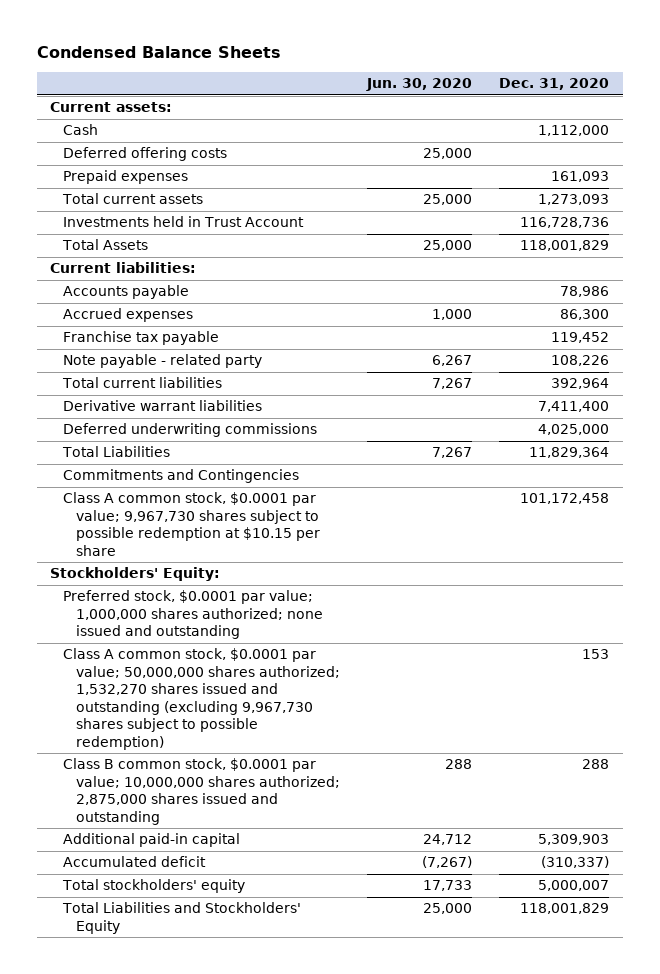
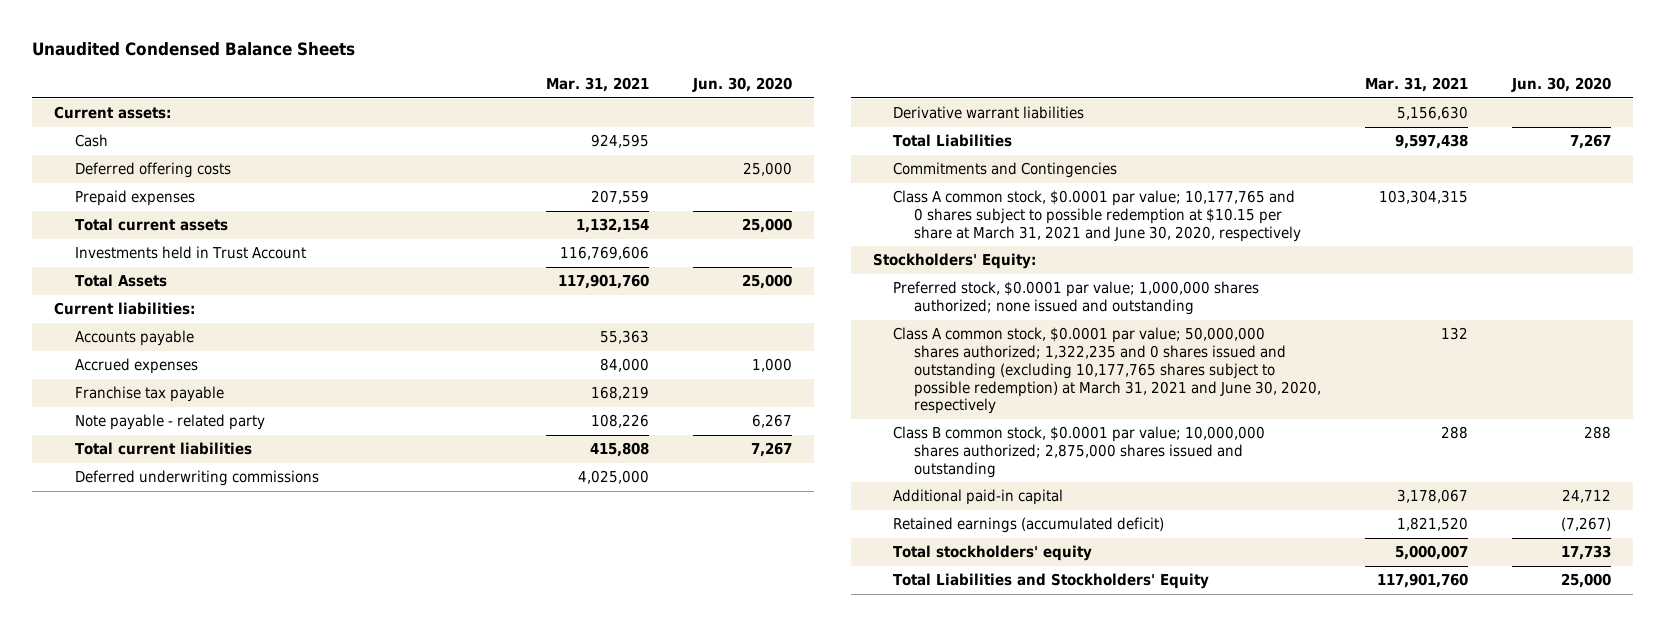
- Condensed Balance Sheets
+ Unaudited Condensed Balance Sheets
- | Jun. 30, 2020 | Dec. 31, 2020
+ | Mar. 31, 2021 | Jun. 30, 2020
moved down: Derivative warrant liabilities | 5,156,630 |
- Class A common stock, $0.0001 par value; 9,967,730 shares subject to possible redemption at $10.15 per share | | 101,172,458
+ Class A common stock, $0.0001 par value; 10,177,765 and 0 shares subject to possible redemption at $10.15 per share at March 31, 2021 and June 30, 2020, respectively | 103,304,315 |
- Class A common stock, $0.0001 par value; 50,000,000 shares authorized; 1,532,270 shares issued and outstanding (excluding 9,967,730 shares subject to possible redemption) | | 153
+ Class A common stock, $0.0001 par value; 50,000,000 shares authorized; 1,322,235 and 0 shares issued and outstanding (excluding 10,177,765 shares subject to possible redemption) at March 31, 2021 and June 30, 2020, respectively | 132 |
- Accumulated deficit | (7,267) | (310,337)
+ Retained earnings (accumulated deficit) | 1,821,520 | (7,267)

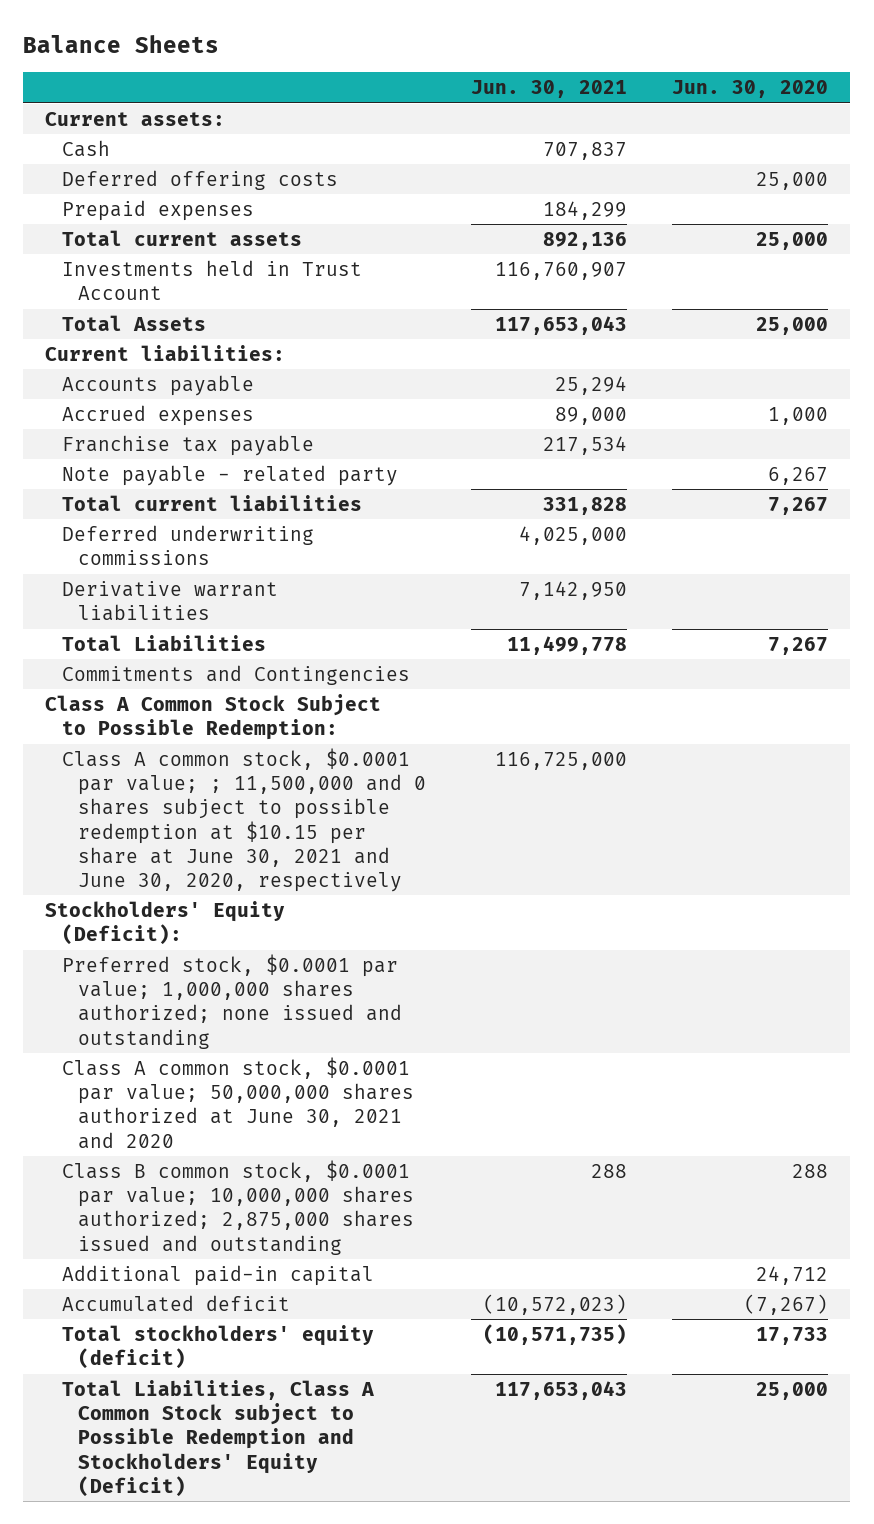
- Unaudited Condensed Balance Sheets
+ Balance Sheets
- | Mar. 31, 2021 | Jun. 30, 2020
+ | Jun. 30, 2021 | Jun. 30, 2020
- Class A common stock, $0.0001 par value; 10,177,765 and 0 shares subject to possible redemption at $10.15 per share at March 31, 2021 and June 30, 2020, respectively | 103,304,315 |
- Stockholders' Equity:
+ Class A Common Stock Subject to Possible Redemption:
+ Class A common stock, $0.0001 par value; ; 11,500,000 and 0 shares subject to possible redemption at $10.15 per share at June 30, 2021 and June 30, 2020, respectively | 116,725,000 |
+ Stockholders' Equity (Deficit):
- Class A common stock, $0.0001 par value; 50,000,000 shares authorized; 1,322,235 and 0 shares issued and outstanding (excluding 10,177,765 shares subject to possible redemption) at March 31, 2021 and June 30, 2020, respectively | 132 |
+ Class A common stock, $0.0001 par value; 50,000,000 shares authorized at June 30, 2021 and 2020
- Retained earnings (accumulated deficit) | 1,821,520 | (7,267)
- Total stockholders' equity | 5,000,007 | 17,733
- Total Liabilities and Stockholders' Equity | 117,901,760 | 25,000
+ Accumulated deficit | (10,572,023) | (7,267)
+ Total stockholders' equity (deficit) | (10,571,735) | 17,733
+ Total Liabilities, Class A Common Stock subject to Possible Redemption and Stockholders' Equity (Deficit) | 117,653,043 | 25,000

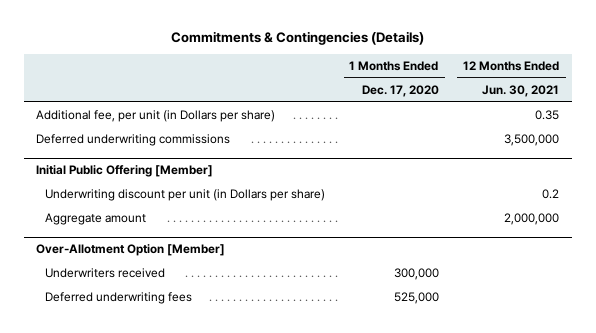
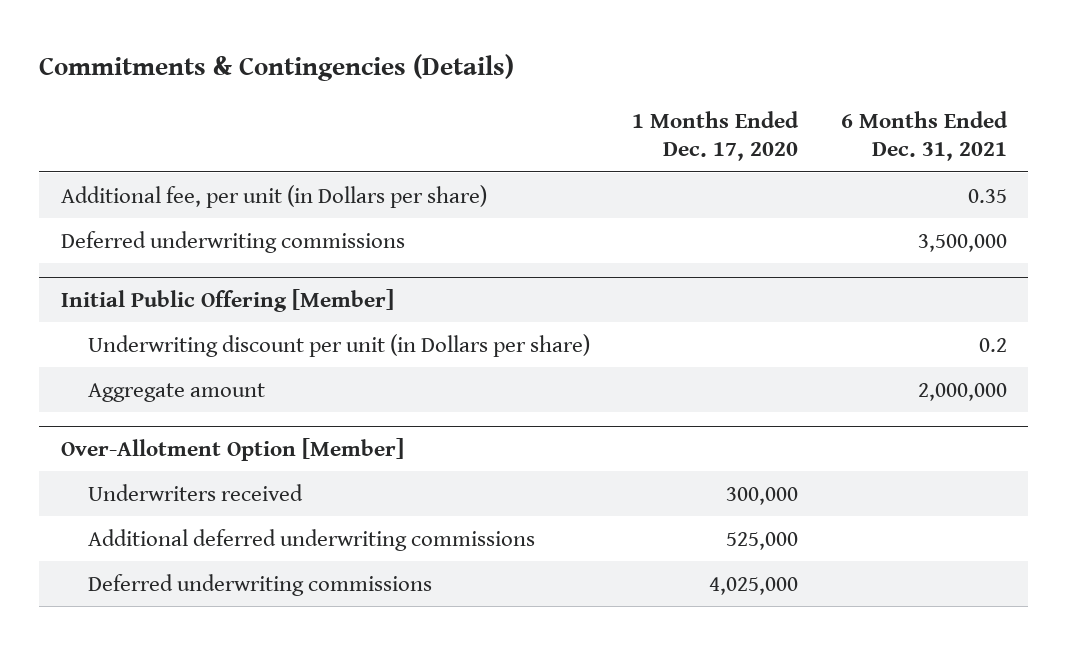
- | 1 Months Ended Dec. 17, 2020 | 12 Months Ended Jun. 30, 2021
+ | 1 Months Ended Dec. 17, 2020 | 6 Months Ended Dec. 31, 2021
@ Over-Allotment Option [Member]
- Deferred underwriting fees | 525,000 |
+ Additional deferred underwriting commissions | 525,000 |
+ Deferred underwriting commissions | 4,025,000 |

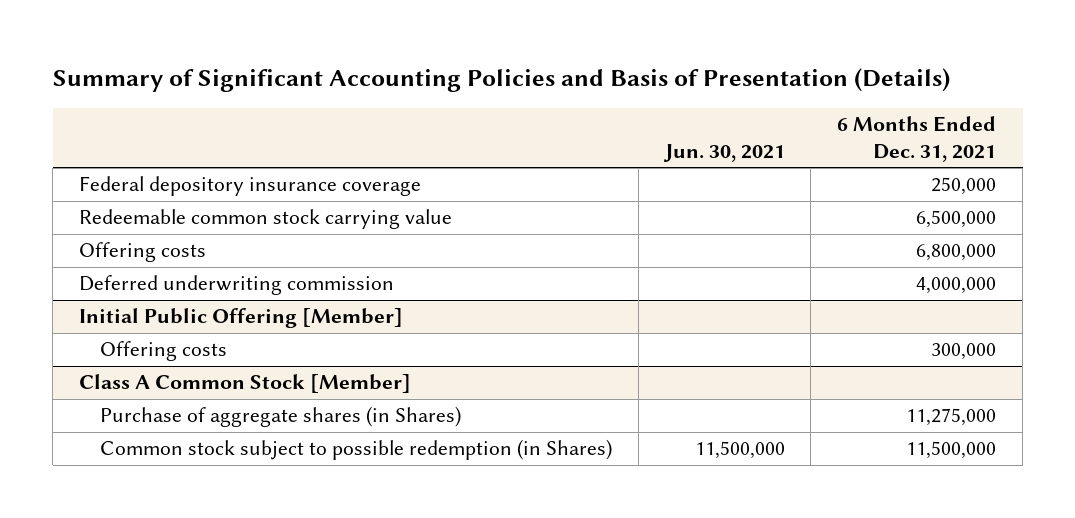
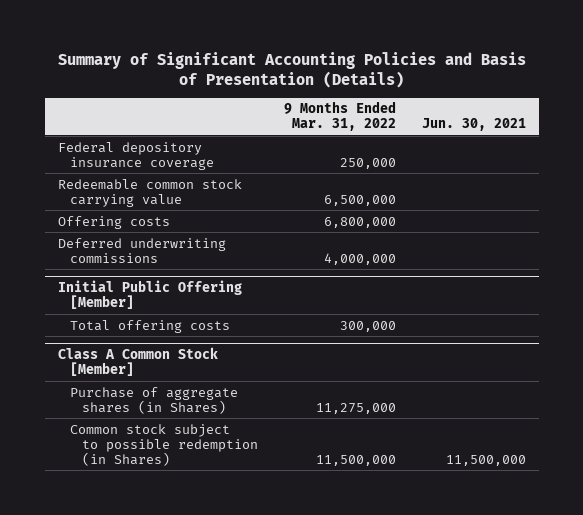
- | Jun. 30, 2021 | 6 Months Ended Dec. 31, 2021
+ | 9 Months Ended Mar. 31, 2022 | Jun. 30, 2021
- Deferred underwriting commission | | 4,000,000
+ Deferred underwriting commissions | 4,000,000 |
@ Initial Public Offering [Member]
- Offering costs | | 300,000
+ Total offering costs | 300,000 |

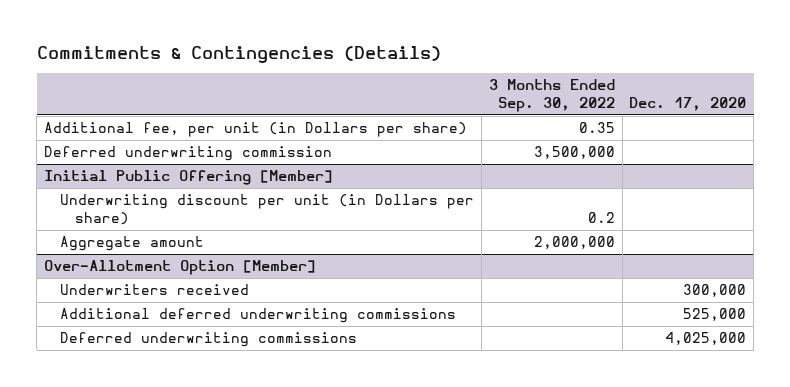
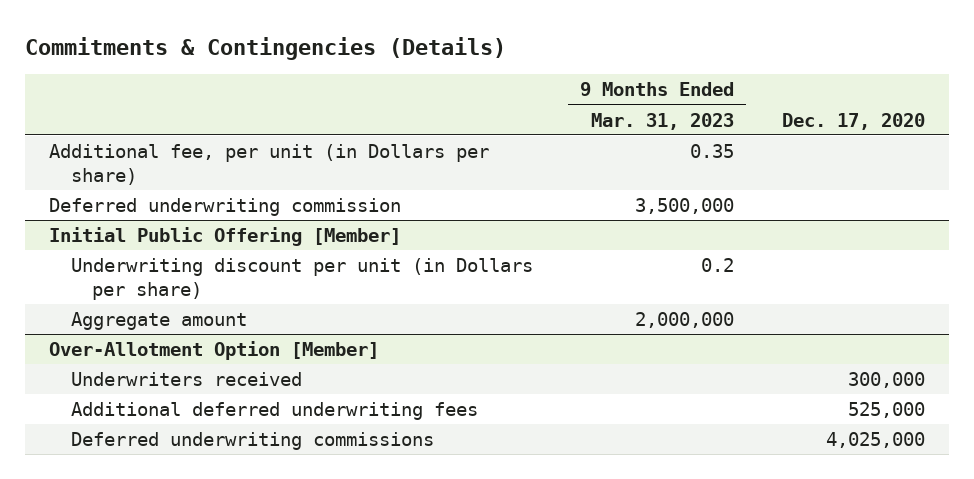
- | 3 Months Ended Sep. 30, 2022 | Dec. 17, 2020
+ | 9 Months Ended Mar. 31, 2023 | Dec. 17, 2020
@ Over-Allotment Option [Member]
- Additional deferred underwriting commissions | | 525,000
+ Additional deferred underwriting fees | | 525,000

